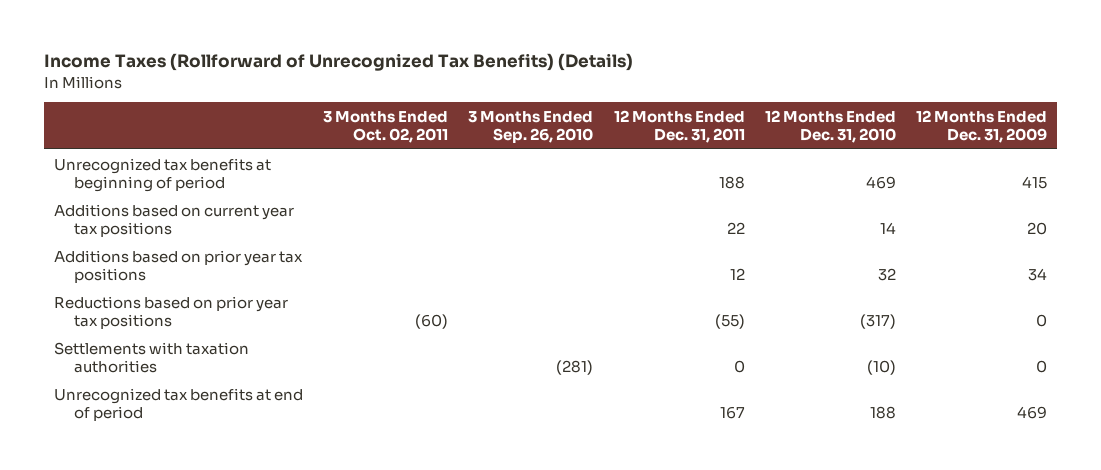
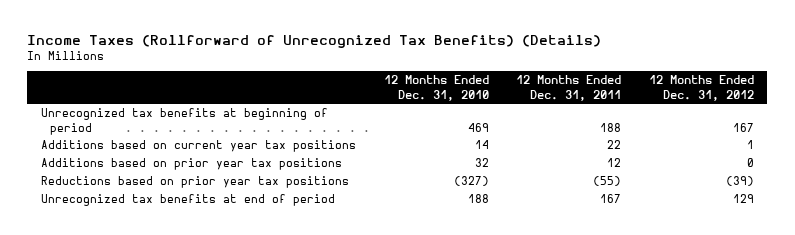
- | 3 Months Ended Oct. 02, 2011 | 3 Months Ended Sep. 26, 2010 | 12 Months Ended Dec. 31, 2011 | 12 Months Ended Dec. 31, 2010 | 12 Months Ended Dec. 31, 2009
+ | 12 Months Ended Dec. 31, 2010 | 12 Months Ended Dec. 31, 2011 | 12 Months Ended Dec. 31, 2012
- Reductions based on prior year tax positions | (60) | | (55) | (317) | 0
- Settlements with taxation authorities | | (281) | 0 | (10) | 0
+ Reductions based on prior year tax positions | (327) | (55) | (39)

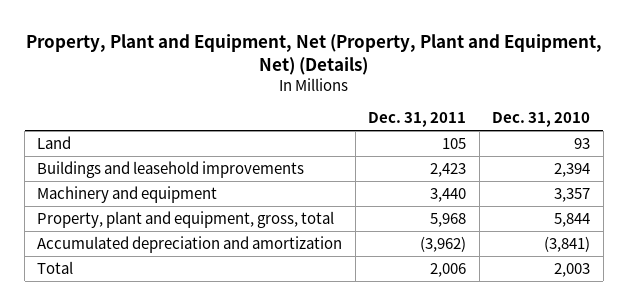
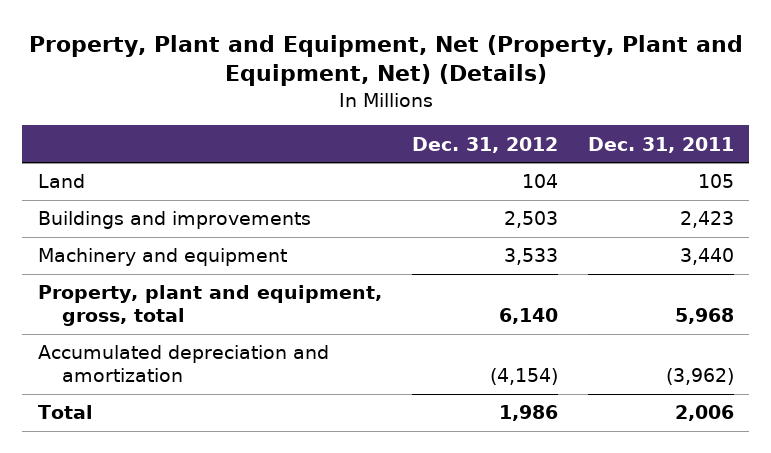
- | Dec. 31, 2011 | Dec. 31, 2010
+ | Dec. 31, 2012 | Dec. 31, 2011
- Buildings and leasehold improvements | 2,423 | 2,394
+ Buildings and improvements | 2,503 | 2,423

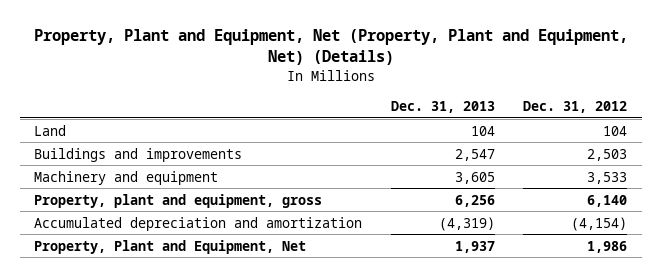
- | Dec. 31, 2012 | Dec. 31, 2011
+ | Dec. 31, 2013 | Dec. 31, 2012
- Property, plant and equipment, gross, total | 6,140 | 5,968
+ Property, plant and equipment, gross | 6,256 | 6,140
- Total | 1,986 | 2,006
+ Property, Plant and Equipment, Net | 1,937 | 1,986

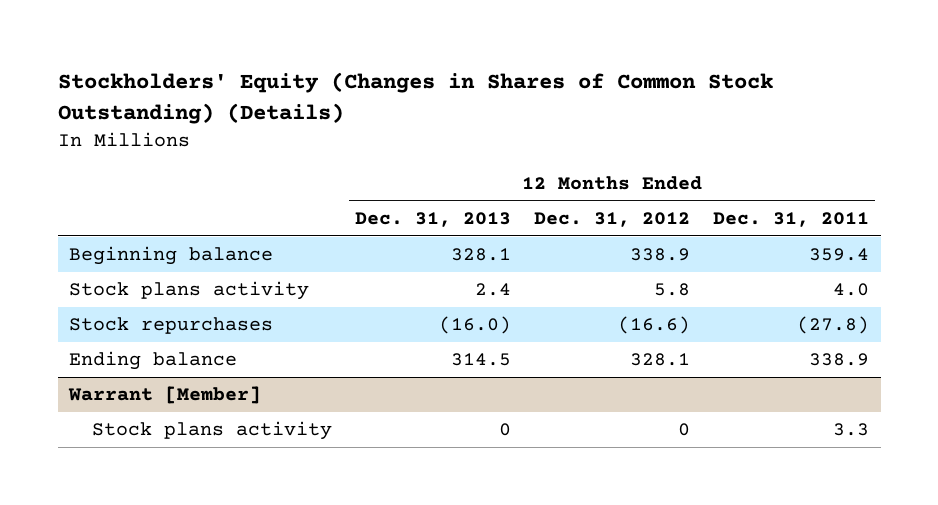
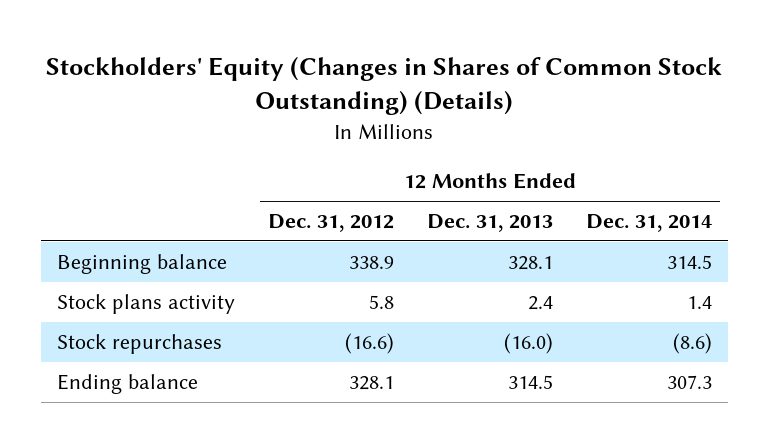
- | 12 Months Ended Dec. 31, 2013 | 12 Months Ended Dec. 31, 2012 | 12 Months Ended Dec. 31, 2011
+ | 12 Months Ended Dec. 31, 2012 | 12 Months Ended Dec. 31, 2013 | 12 Months Ended Dec. 31, 2014
- Warrant [Member]
- Stock plans activity | 0 | 0 | 3.3

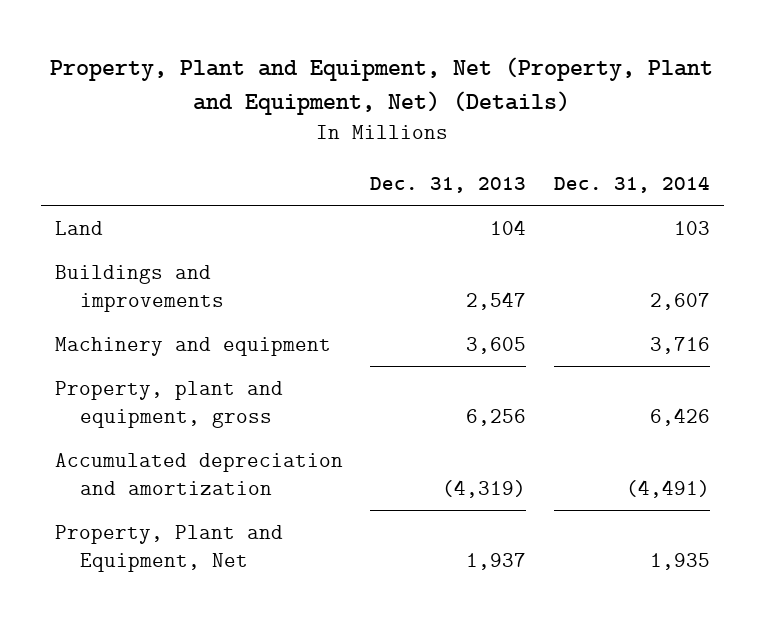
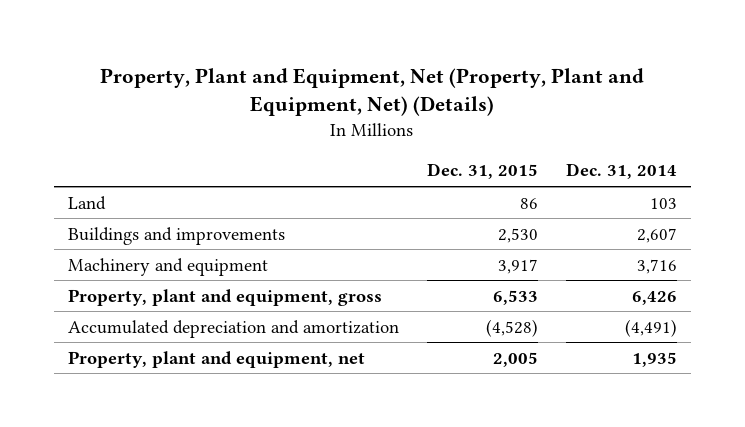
- | Dec. 31, 2013 | Dec. 31, 2014
+ | Dec. 31, 2015 | Dec. 31, 2014
- Property, Plant and Equipment, Net | 1,937 | 1,935
+ Property, plant and equipment, net | 2,005 | 1,935

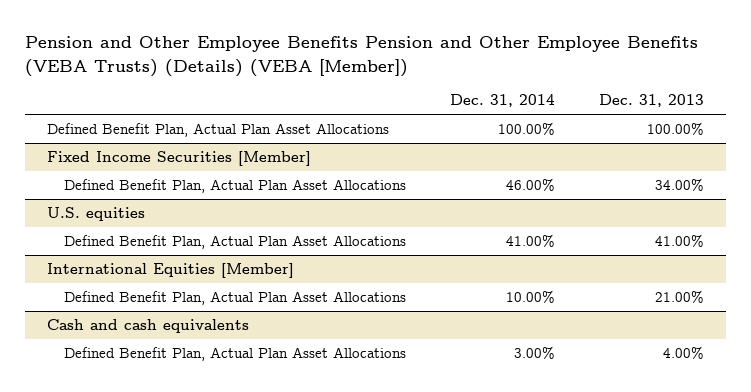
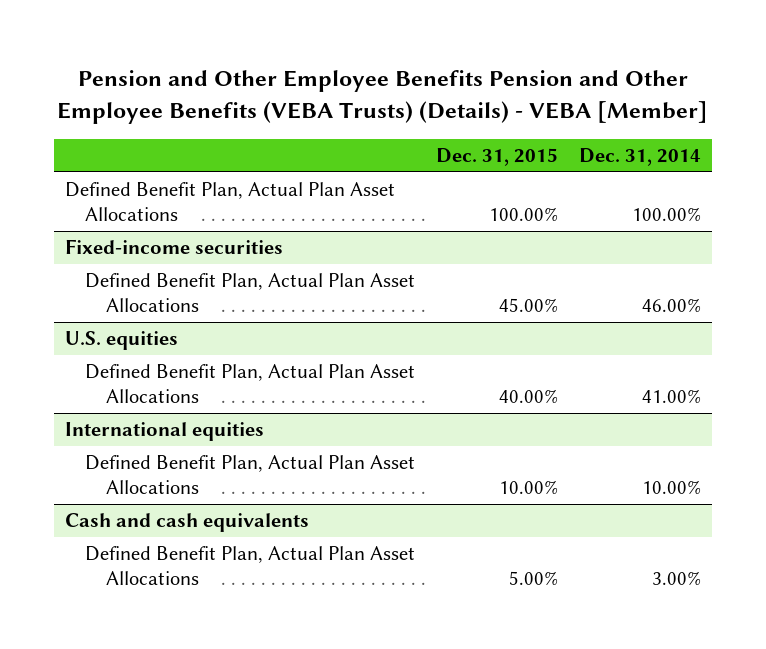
- Pension and Other Employee Benefits Pension and Other Employee Benefits (VEBA Trusts) (Details) (VEBA [Member])
+ Pension and Other Employee Benefits Pension and Other Employee Benefits (VEBA Trusts) (Details) - VEBA [Member]
- | Dec. 31, 2014 | Dec. 31, 2013
+ | Dec. 31, 2015 | Dec. 31, 2014
- Fixed Income Securities [Member]
+ Fixed-income securities
- International Equities [Member]
+ International equities

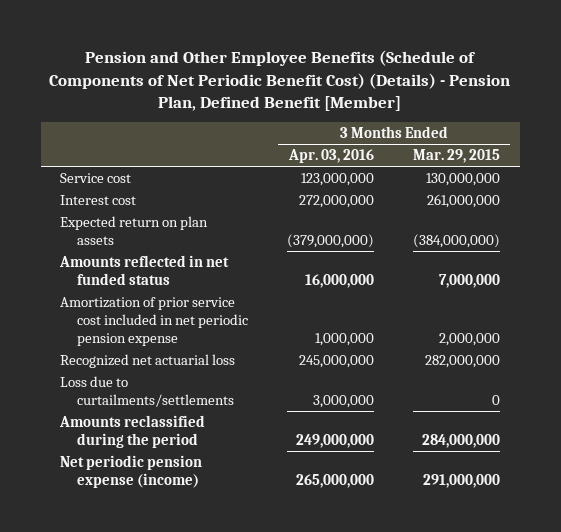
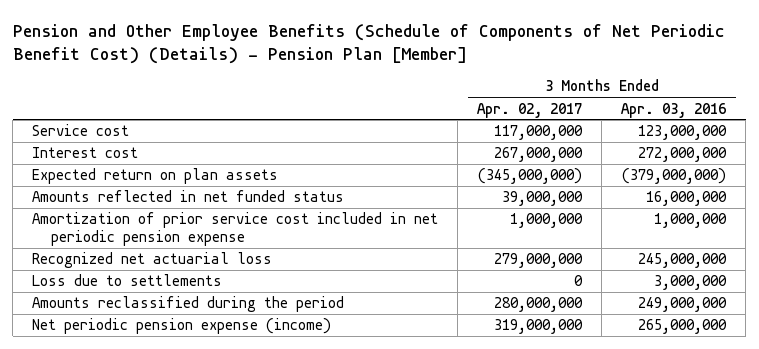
- Pension and Other Employee Benefits (Schedule of Components of Net Periodic Benefit Cost) (Details) - Pension Plan, Defined Benefit [Member]
+ Pension and Other Employee Benefits (Schedule of Components of Net Periodic Benefit Cost) (Details) - Pension Plan [Member]
- | 3 Months Ended Apr. 03, 2016 | 3 Months Ended Mar. 29, 2015
+ | 3 Months Ended Apr. 02, 2017 | 3 Months Ended Apr. 03, 2016
- Loss due to curtailments/settlements | 3,000,000 | 0
+ Loss due to settlements | 0 | 3,000,000

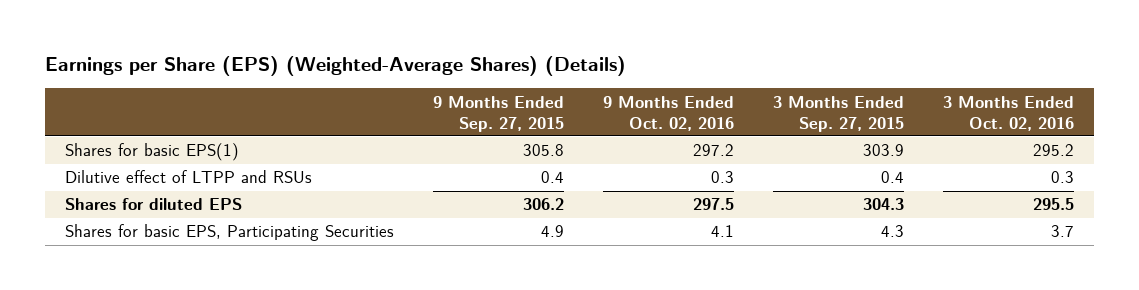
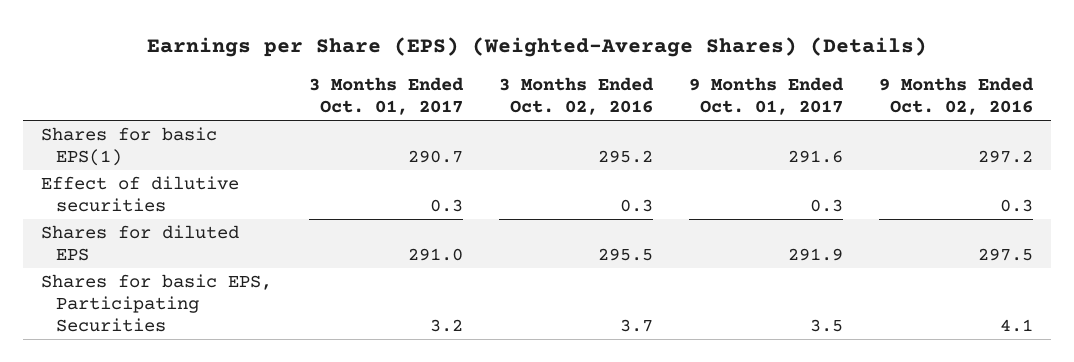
- | 9 Months Ended Sep. 27, 2015 | 9 Months Ended Oct. 02, 2016 | 3 Months Ended Sep. 27, 2015 | 3 Months Ended Oct. 02, 2016
+ | 3 Months Ended Oct. 01, 2017 | 3 Months Ended Oct. 02, 2016 | 9 Months Ended Oct. 01, 2017 | 9 Months Ended Oct. 02, 2016
- Dilutive effect of LTPP and RSUs | 0.4 | 0.3 | 0.4 | 0.3
+ Effect of dilutive securities | 0.3 | 0.3 | 0.3 | 0.3

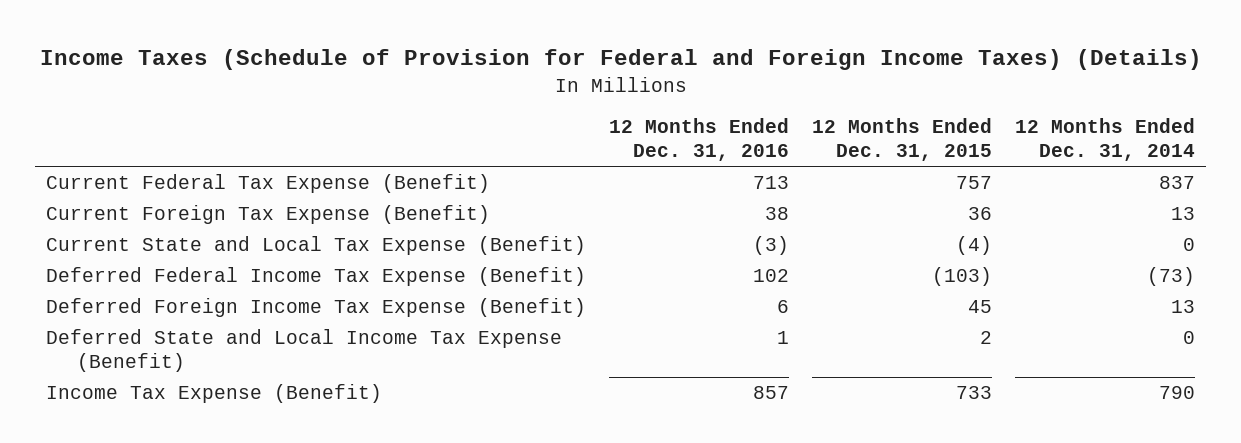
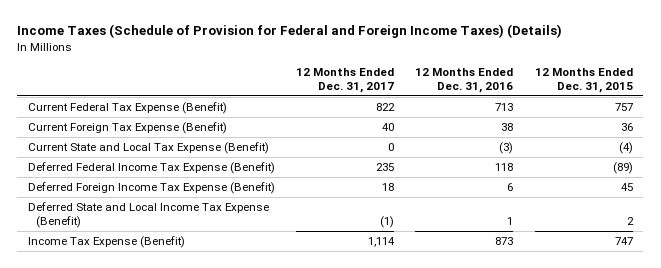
- | 12 Months Ended Dec. 31, 2016 | 12 Months Ended Dec. 31, 2015 | 12 Months Ended Dec. 31, 2014
+ | 12 Months Ended Dec. 31, 2017 | 12 Months Ended Dec. 31, 2016 | 12 Months Ended Dec. 31, 2015
- Deferred Federal Income Tax Expense (Benefit) | 102 | (103) | (73)
+ Deferred Federal Income Tax Expense (Benefit) | 235 | 118 | (89)
- Income Tax Expense (Benefit) | 857 | 733 | 790
+ Income Tax Expense (Benefit) | 1,114 | 873 | 747

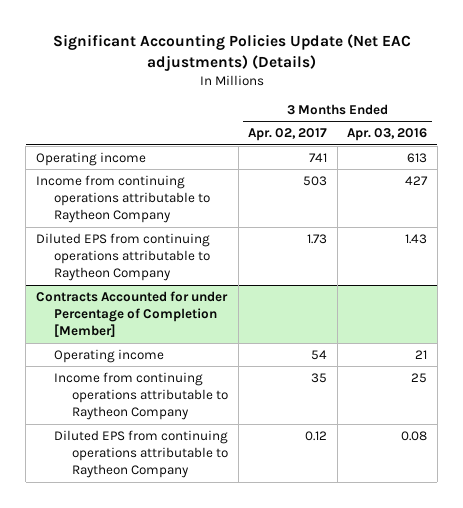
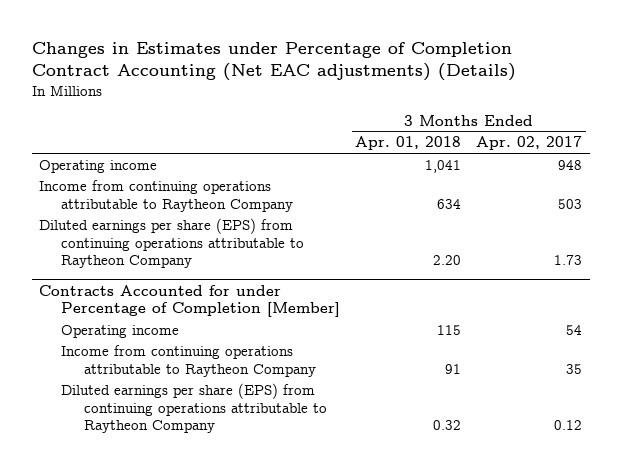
- Significant Accounting Policies Update (Net EAC adjustments) (Details)
+ Changes in Estimates under Percentage of Completion Contract Accounting (Net EAC adjustments) (Details)
- | 3 Months Ended Apr. 02, 2017 | 3 Months Ended Apr. 03, 2016
+ | 3 Months Ended Apr. 01, 2018 | 3 Months Ended Apr. 02, 2017
- Operating income | 741 | 613
+ Operating income | 1,041 | 948
- Diluted EPS from continuing operations attributable to Raytheon Company | 1.73 | 1.43
+ Diluted earnings per share (EPS) from continuing operations attributable to Raytheon Company | 2.20 | 1.73
@ Contracts Accounted for under Percentage of Completion [Member]
- Diluted EPS from continuing operations attributable to Raytheon Company | 0.12 | 0.08
+ Diluted earnings per share (EPS) from continuing operations attributable to Raytheon Company | 0.32 | 0.12

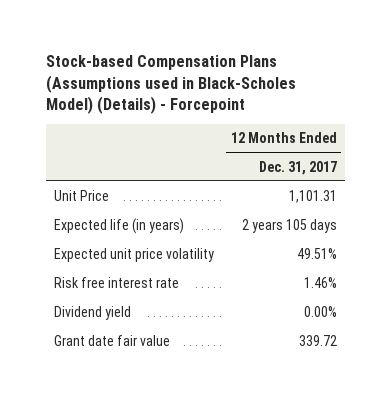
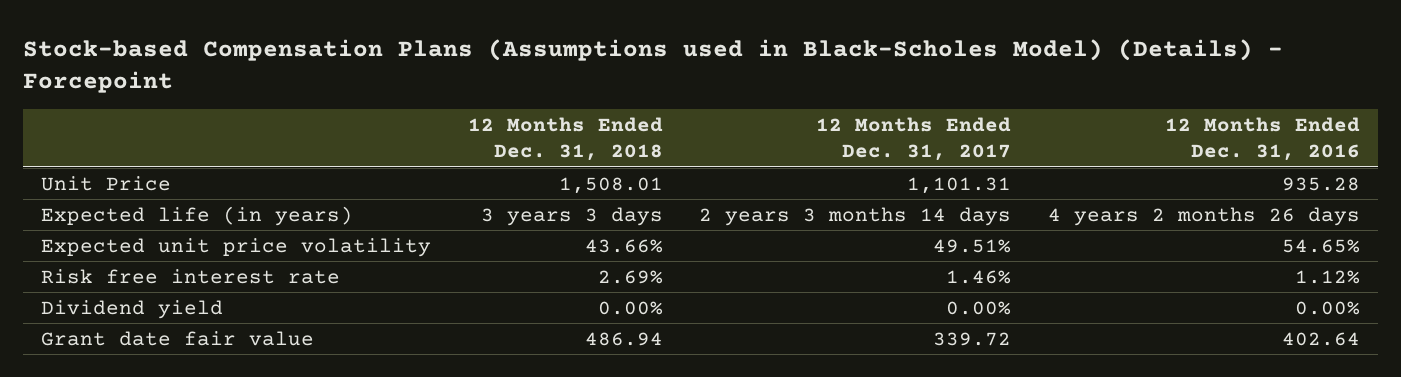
- | 12 Months Ended Dec. 31, 2017
+ | 12 Months Ended Dec. 31, 2018 | 12 Months Ended Dec. 31, 2017 | 12 Months Ended Dec. 31, 2016
- Expected life (in years) | 2 years 105 days
+ Expected life (in years) | 3 years 3 days | 2 years 3 months 14 days | 4 years 2 months 26 days

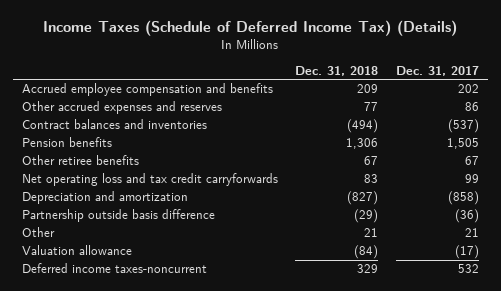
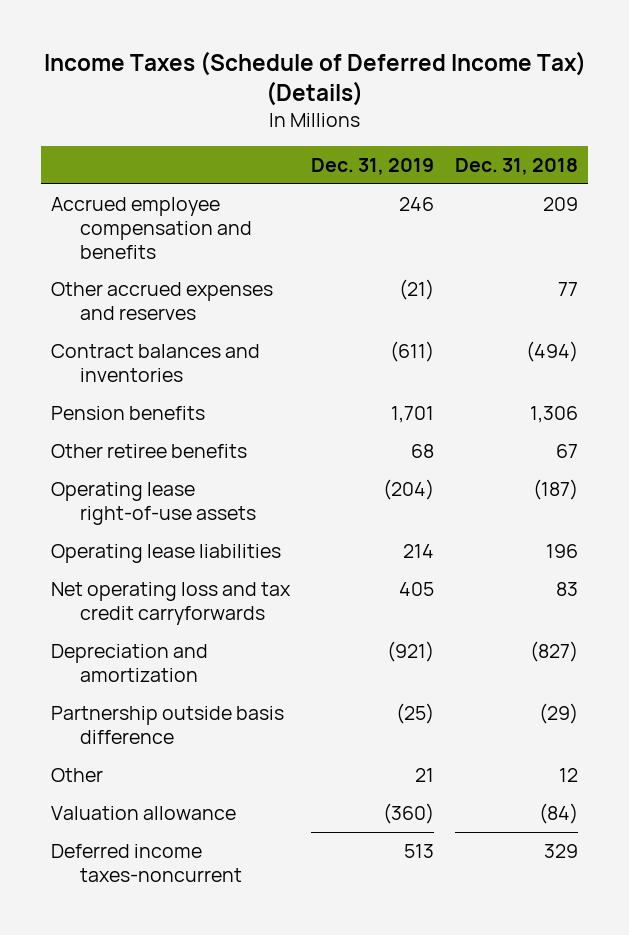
- | Dec. 31, 2018 | Dec. 31, 2017
+ | Dec. 31, 2019 | Dec. 31, 2018
+ Operating lease right-of-use assets | (204) | (187)
+ Operating lease liabilities | 214 | 196
- Other | 21 | 21
+ Other | 21 | 12

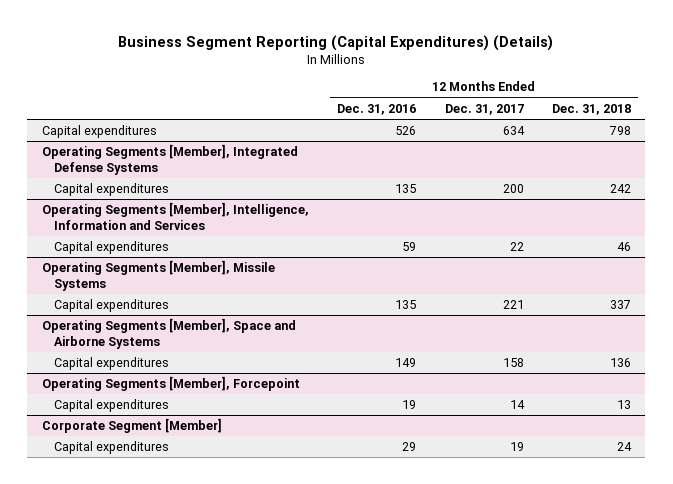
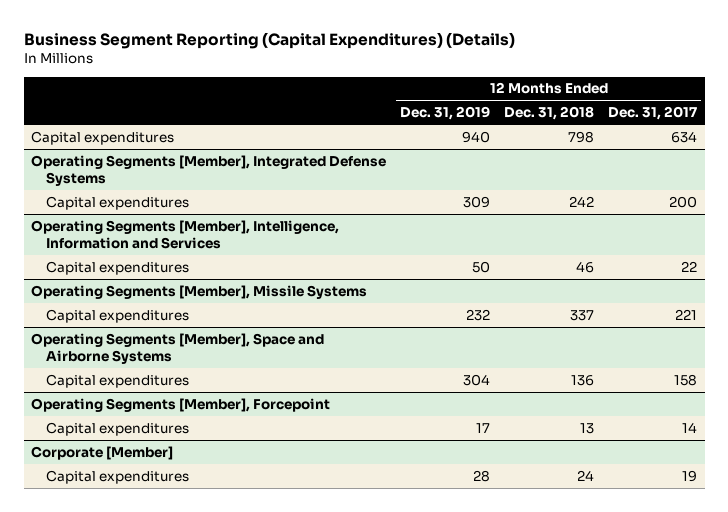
- | 12 Months Ended Dec. 31, 2016 | 12 Months Ended Dec. 31, 2017 | 12 Months Ended Dec. 31, 2018
+ | 12 Months Ended Dec. 31, 2019 | 12 Months Ended Dec. 31, 2018 | 12 Months Ended Dec. 31, 2017
- Corporate Segment [Member]
+ Corporate [Member]

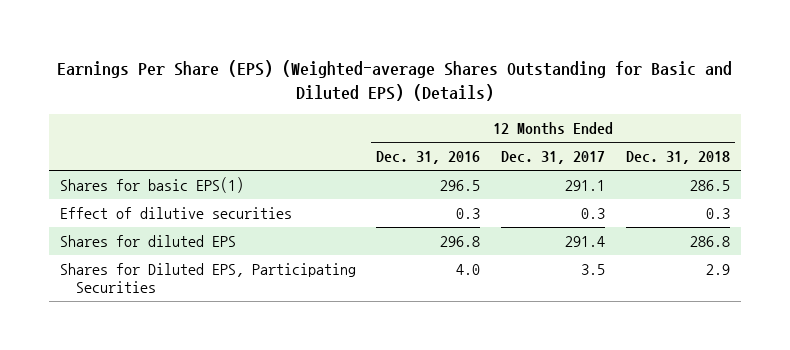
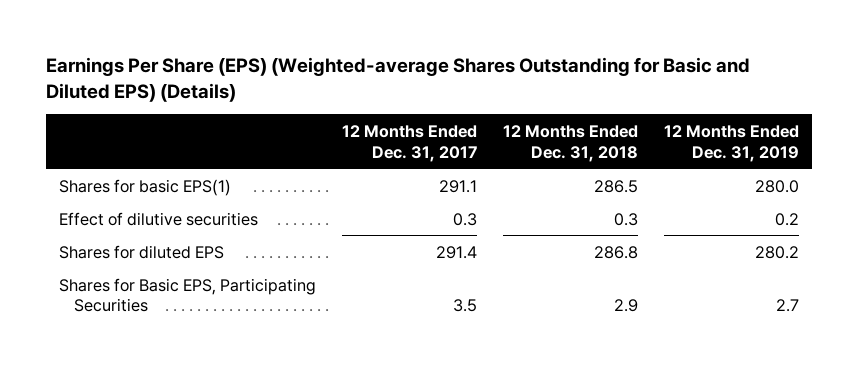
- | 12 Months Ended Dec. 31, 2016 | 12 Months Ended Dec. 31, 2017 | 12 Months Ended Dec. 31, 2018
+ | 12 Months Ended Dec. 31, 2017 | 12 Months Ended Dec. 31, 2018 | 12 Months Ended Dec. 31, 2019
- Shares for Diluted EPS, Participating Securities | 4.0 | 3.5 | 2.9
+ Shares for Basic EPS, Participating Securities | 3.5 | 2.9 | 2.7

